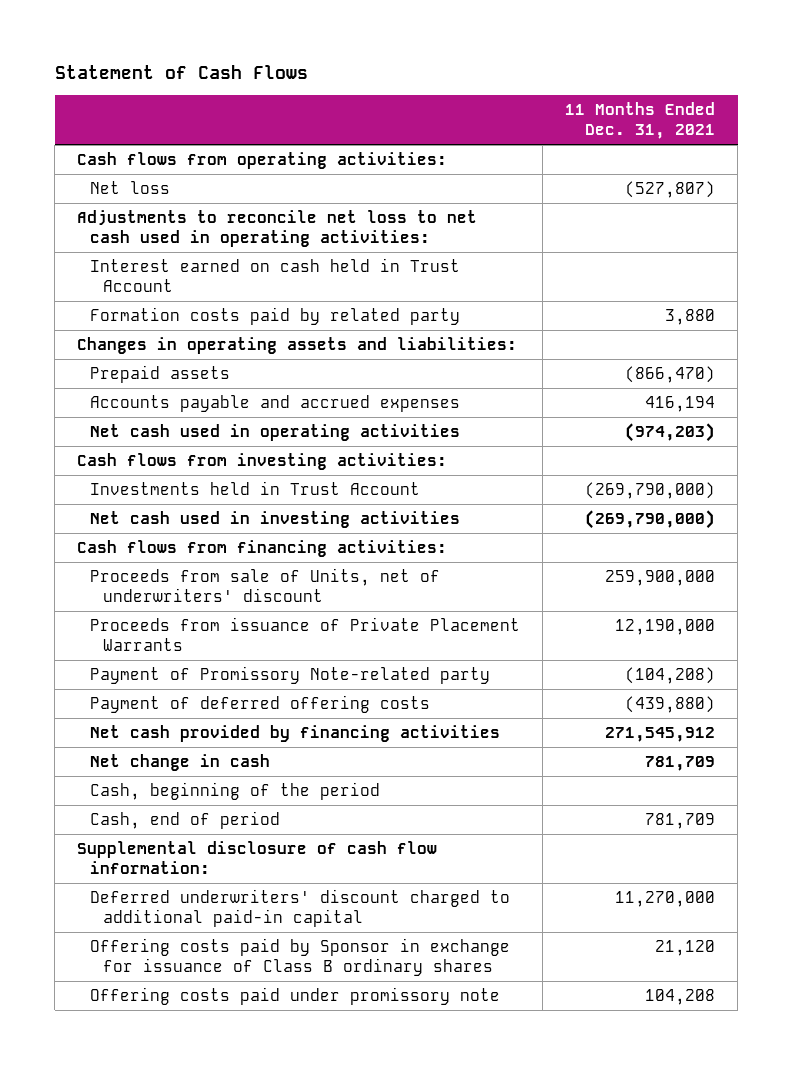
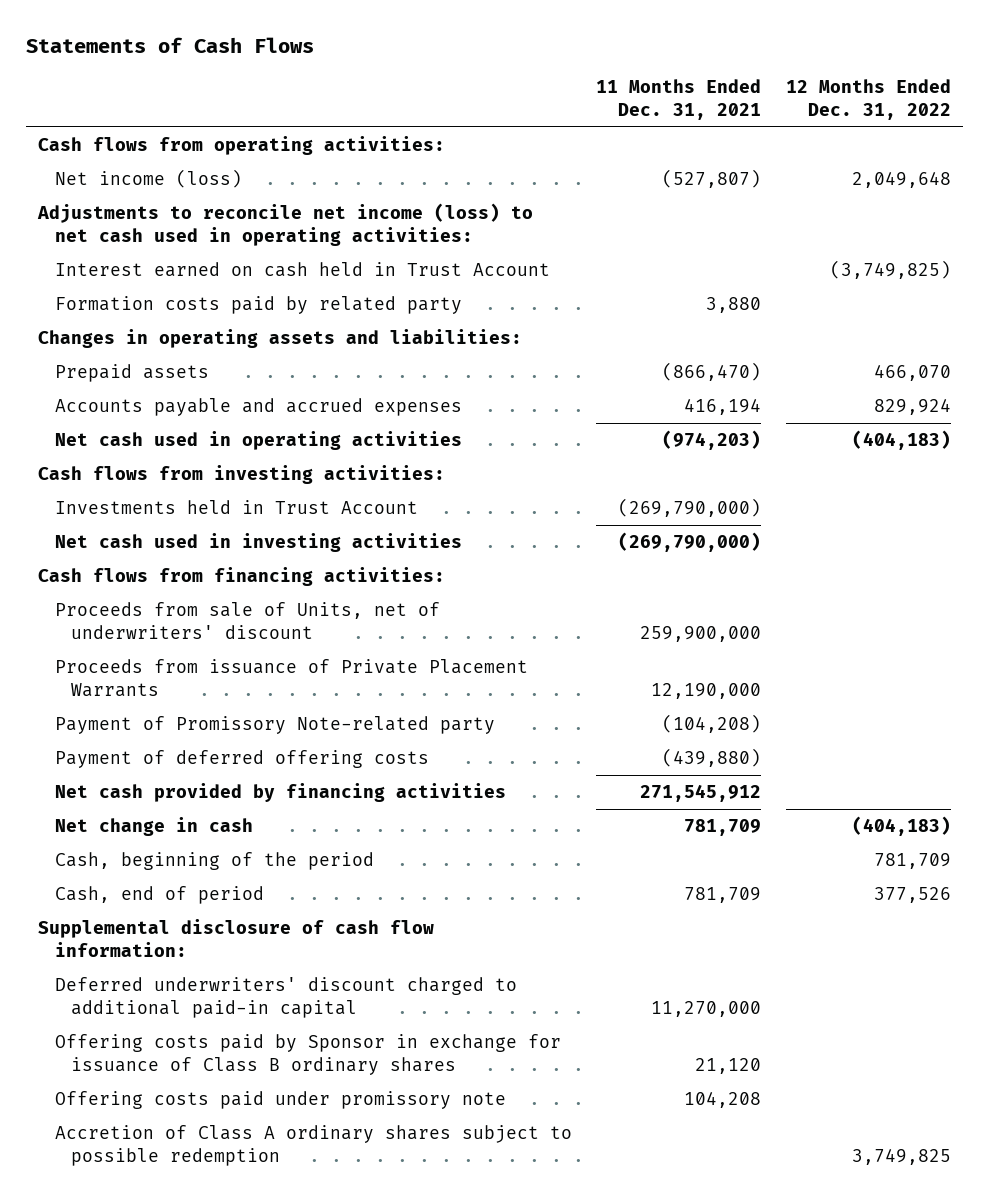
- Statement of Cash Flows
+ Statements of Cash Flows
- | 11 Months Ended Dec. 31, 2021
+ | 11 Months Ended Dec. 31, 2021 | 12 Months Ended Dec. 31, 2022
- Net loss | (527,807)
- Adjustments to reconcile net loss to net cash used in operating activities:
+ Net income (loss) | (527,807) | 2,049,648
+ Adjustments to reconcile net income (loss) to net cash used in operating activities:
+ Accretion of Class A ordinary shares subject to possible redemption | | 3,749,825

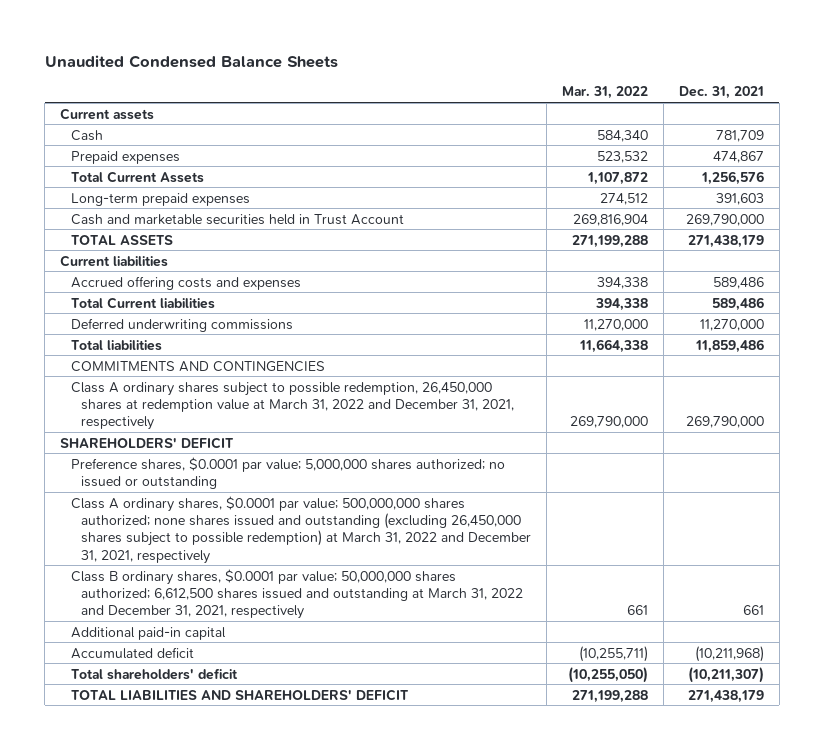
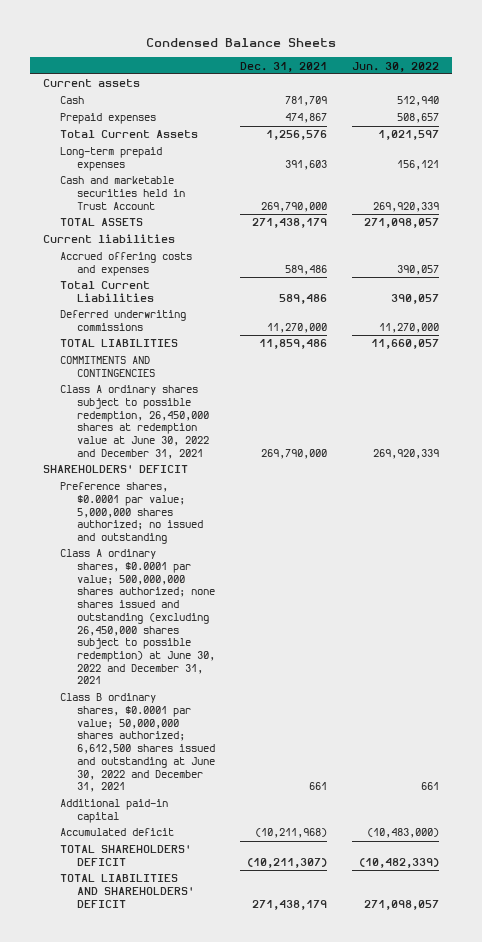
- Unaudited Condensed Balance Sheets
+ Condensed Balance Sheets
- | Mar. 31, 2022 | Dec. 31, 2021
+ | Dec. 31, 2021 | Jun. 30, 2022
- Total Current liabilities | 394,338 | 589,486
+ Total Current Liabilities | 589,486 | 390,057
- Total liabilities | 11,664,338 | 11,859,486
+ TOTAL LIABILITIES | 11,859,486 | 11,660,057
- Class A ordinary shares subject to possible redemption, 26,450,000 shares at redemption value at March 31, 2022 and December 31, 2021, respectively | 269,790,000 | 269,790,000
+ Class A ordinary shares subject to possible redemption, 26,450,000 shares at redemption value at June 30, 2022 and December 31, 2021 | 269,790,000 | 269,920,339
- Preference shares, $0.0001 par value; 5,000,000 shares authorized; no issued or outstanding
- Class A ordinary shares, $0.0001 par value; 500,000,000 shares authorized; none shares issued and outstanding (excluding 26,450,000 shares subject to possible redemption) at March 31, 2022 and December 31, 2021, respectively
- Class B ordinary shares, $0.0001 par value; 50,000,000 shares authorized; 6,612,500 shares issued and outstanding at March 31, 2022 and December 31, 2021, respectively | 661 | 661
+ Preference shares, $0.0001 par value; 5,000,000 shares authorized; no issued and outstanding
+ Class A ordinary shares, $0.0001 par value; 500,000,000 shares authorized; none shares issued and outstanding (excluding 26,450,000 shares subject to possible redemption) at June 30, 2022 and December 31, 2021
+ Class B ordinary shares, $0.0001 par value; 50,000,000 shares authorized; 6,612,500 shares issued and outstanding at June 30, 2022 and December 31, 2021 | 661 | 661
- Total shareholders' deficit | (10,255,050) | (10,211,307)
+ TOTAL SHAREHOLDERS' DEFICIT | (10,211,307) | (10,482,339)

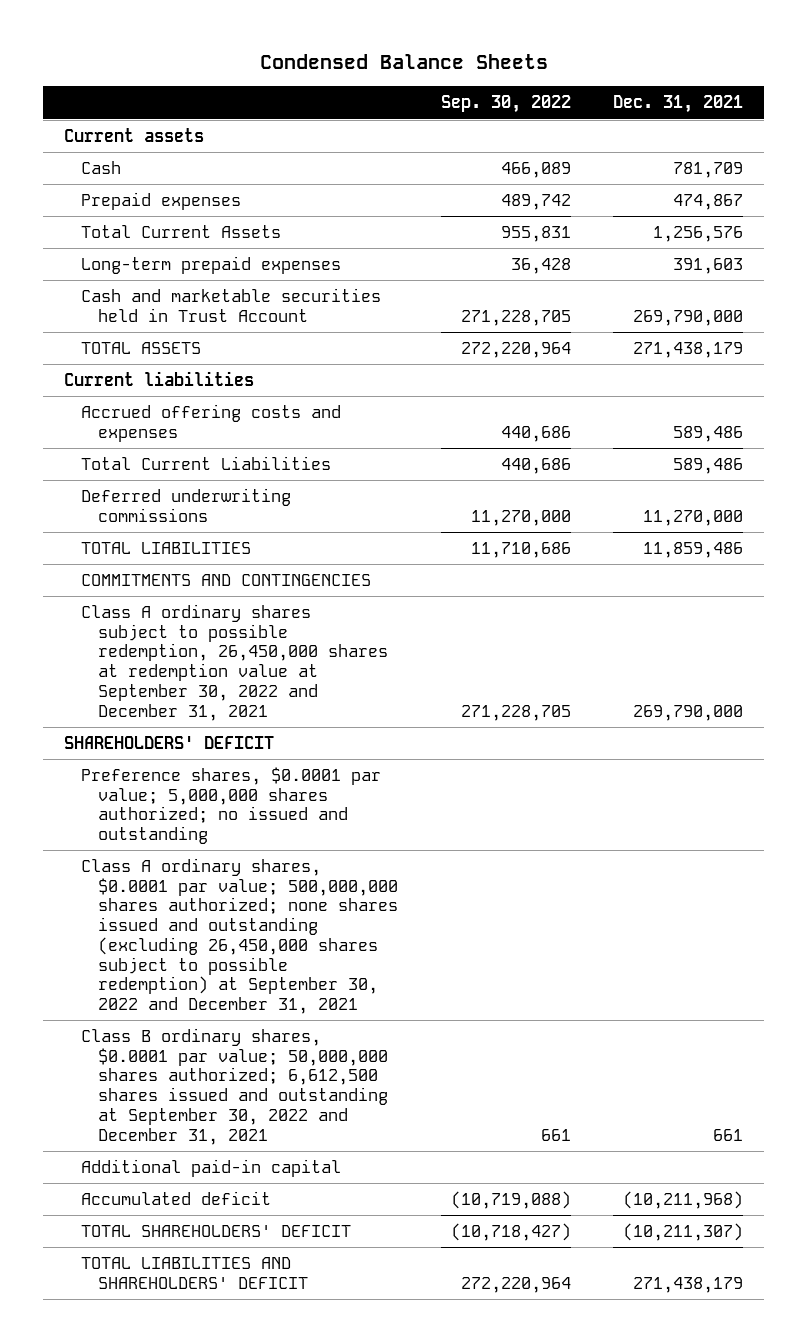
- | Dec. 31, 2021 | Jun. 30, 2022
+ | Sep. 30, 2022 | Dec. 31, 2021
- Class A ordinary shares subject to possible redemption, 26,450,000 shares at redemption value at June 30, 2022 and December 31, 2021 | 269,790,000 | 269,920,339
+ Class A ordinary shares subject to possible redemption, 26,450,000 shares at redemption value at September 30, 2022 and December 31, 2021 | 271,228,705 | 269,790,000
- Class A ordinary shares, $0.0001 par value; 500,000,000 shares authorized; none shares issued and outstanding (excluding 26,450,000 shares subject to possible redemption) at June 30, 2022 and December 31, 2021
- Class B ordinary shares, $0.0001 par value; 50,000,000 shares authorized; 6,612,500 shares issued and outstanding at June 30, 2022 and December 31, 2021 | 661 | 661
+ Class A ordinary shares, $0.0001 par value; 500,000,000 shares authorized; none shares issued and outstanding (excluding 26,450,000 shares subject to possible redemption) at September 30, 2022 and December 31, 2021
+ Class B ordinary shares, $0.0001 par value; 50,000,000 shares authorized; 6,612,500 shares issued and outstanding at September 30, 2022 and December 31, 2021 | 661 | 661

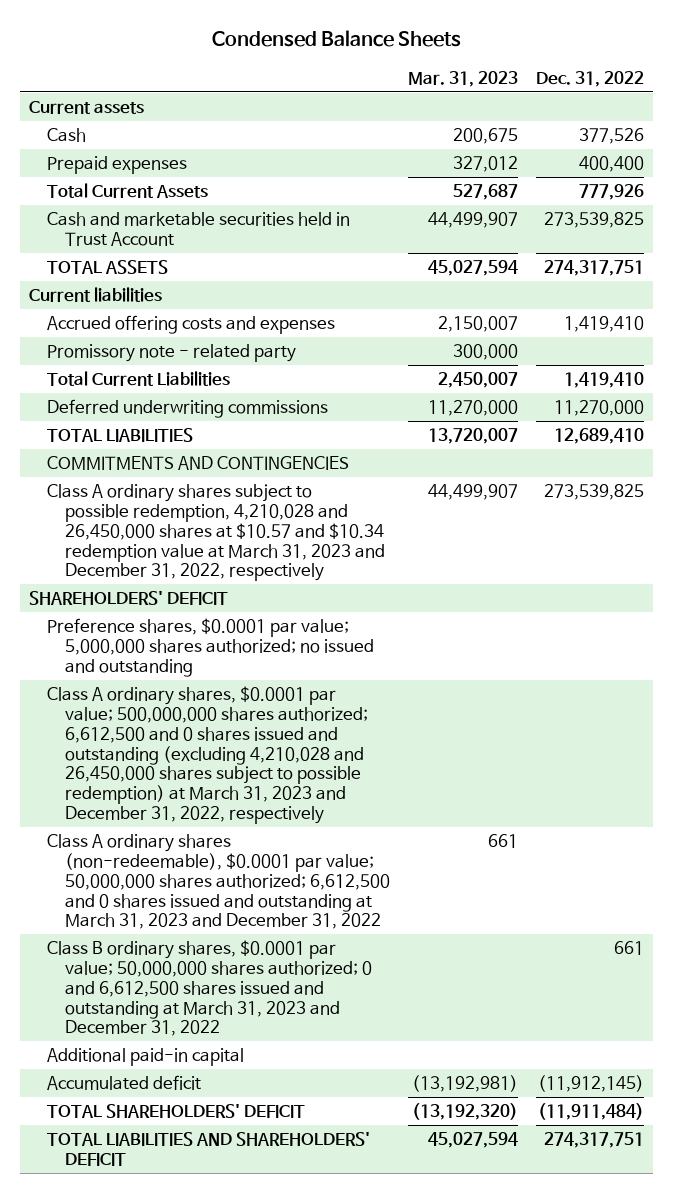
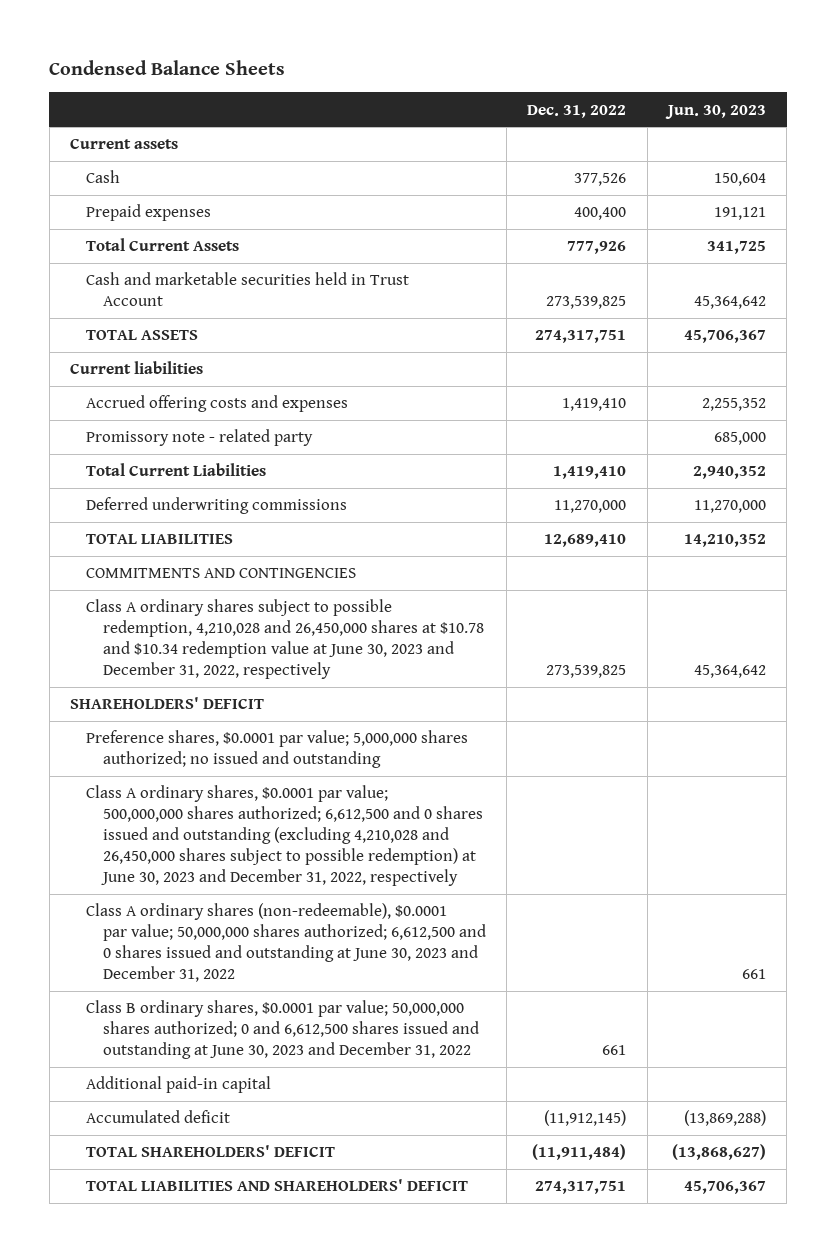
- | Mar. 31, 2023 | Dec. 31, 2022
+ | Dec. 31, 2022 | Jun. 30, 2023
- Class A ordinary shares subject to possible redemption, 4,210,028 and 26,450,000 shares at $10.57 and $10.34 redemption value at March 31, 2023 and December 31, 2022, respectively | 44,499,907 | 273,539,825
+ Class A ordinary shares subject to possible redemption, 4,210,028 and 26,450,000 shares at $10.78 and $10.34 redemption value at June 30, 2023 and December 31, 2022, respectively | 273,539,825 | 45,364,642
- Class A ordinary shares, $0.0001 par value; 500,000,000 shares authorized; 6,612,500 and 0 shares issued and outstanding (excluding 4,210,028 and 26,450,000 shares subject to possible redemption) at March 31, 2023 and December 31, 2022, respectively
- Class A ordinary shares (non-redeemable), $0.0001 par value; 50,000,000 shares authorized; 6,612,500 and 0 shares issued and outstanding at March 31, 2023 and December 31, 2022 | 661 |
- Class B ordinary shares, $0.0001 par value; 50,000,000 shares authorized; 0 and 6,612,500 shares issued and outstanding at March 31, 2023 and December 31, 2022 | | 661
+ Class A ordinary shares, $0.0001 par value; 500,000,000 shares authorized; 6,612,500 and 0 shares issued and outstanding (excluding 4,210,028 and 26,450,000 shares subject to possible redemption) at June 30, 2023 and December 31, 2022, respectively
+ Class A ordinary shares (non-redeemable), $0.0001 par value; 50,000,000 shares authorized; 6,612,500 and 0 shares issued and outstanding at June 30, 2023 and December 31, 2022 | | 661
+ Class B ordinary shares, $0.0001 par value; 50,000,000 shares authorized; 0 and 6,612,500 shares issued and outstanding at June 30, 2023 and December 31, 2022 | 661 |

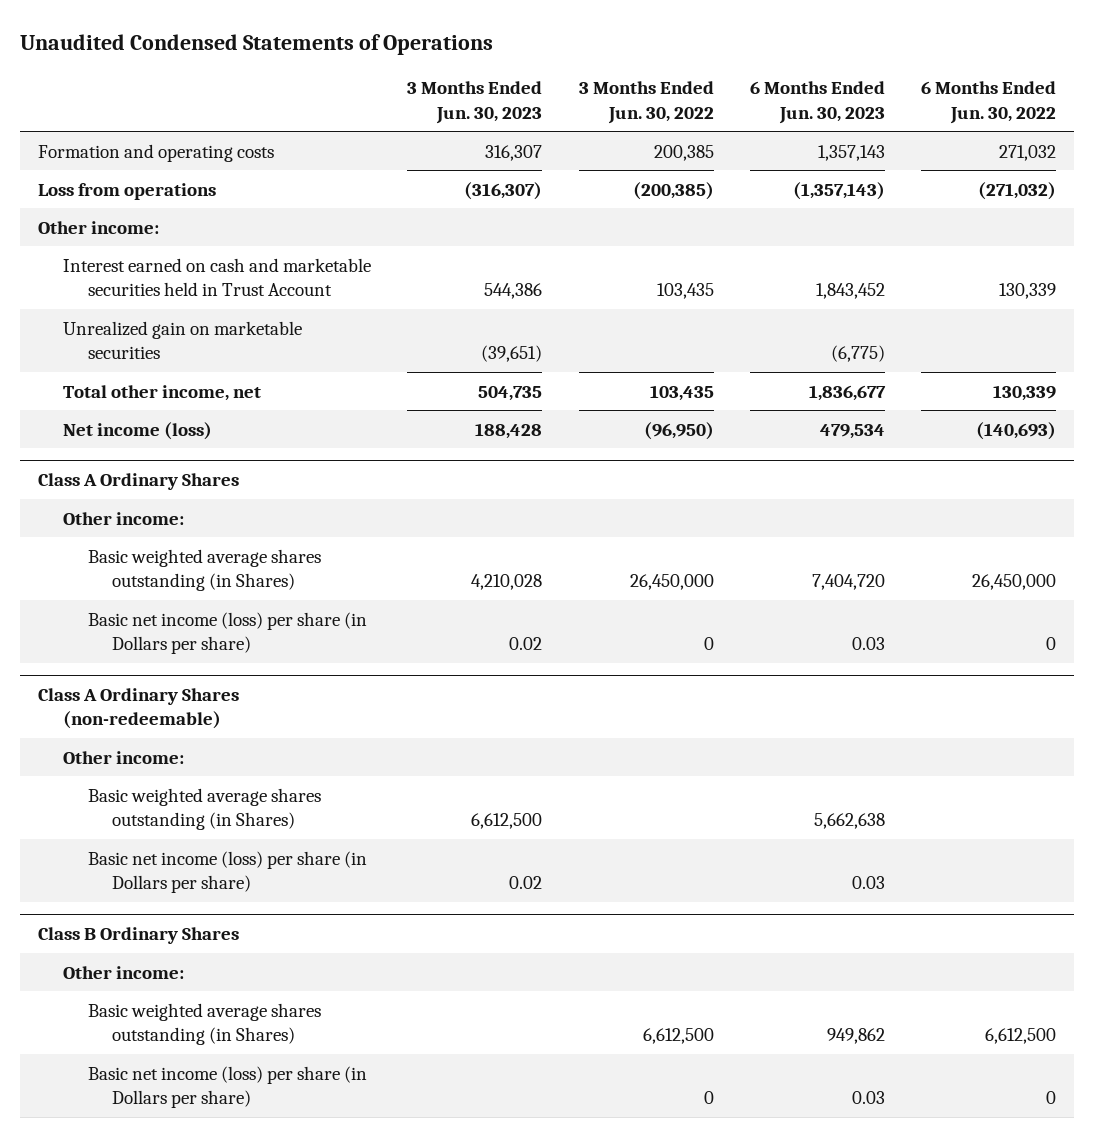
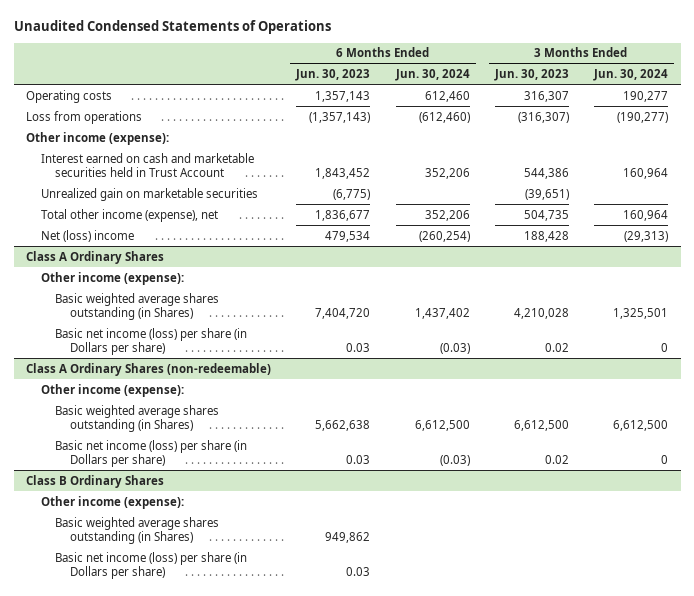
- | 3 Months Ended Jun. 30, 2023 | 3 Months Ended Jun. 30, 2022 | 6 Months Ended Jun. 30, 2023 | 6 Months Ended Jun. 30, 2022
+ | 6 Months Ended Jun. 30, 2023 | 6 Months Ended Jun. 30, 2024 | 3 Months Ended Jun. 30, 2023 | 3 Months Ended Jun. 30, 2024
- Formation and operating costs | 316,307 | 200,385 | 1,357,143 | 271,032
+ Operating costs | 1,357,143 | 612,460 | 316,307 | 190,277
- Other income:
+ Other income (expense):
- Total other income, net | 504,735 | 103,435 | 1,836,677 | 130,339
- Net income (loss) | 188,428 | (96,950) | 479,534 | (140,693)
+ Total other income (expense), net | 1,836,677 | 352,206 | 504,735 | 160,964
+ Net (loss) income | 479,534 | (260,254) | 188,428 | (29,313)
@ Class A Ordinary Shares
- Other income:
+ Other income (expense):
@ Class A Ordinary Shares (non-redeemable)
- Other income:
+ Other income (expense):
@ Class B Ordinary Shares
- Other income:
+ Other income (expense):

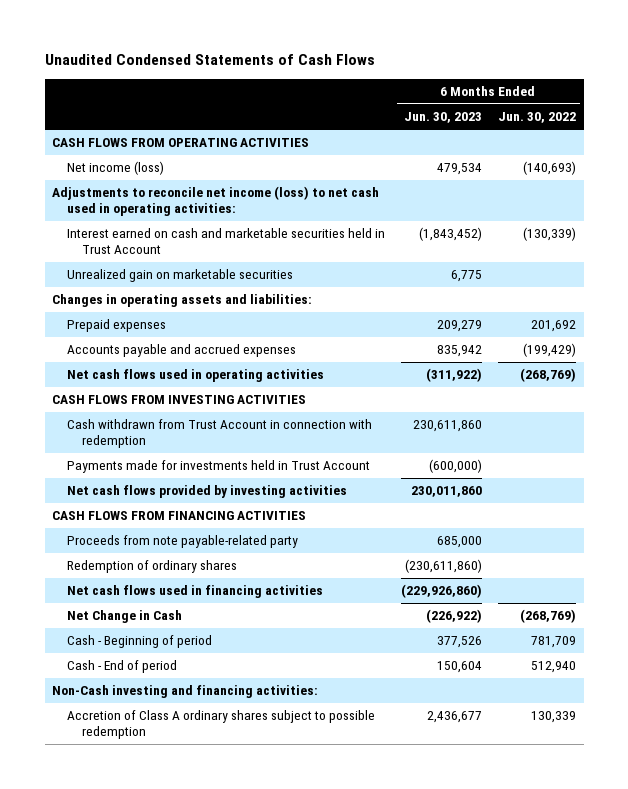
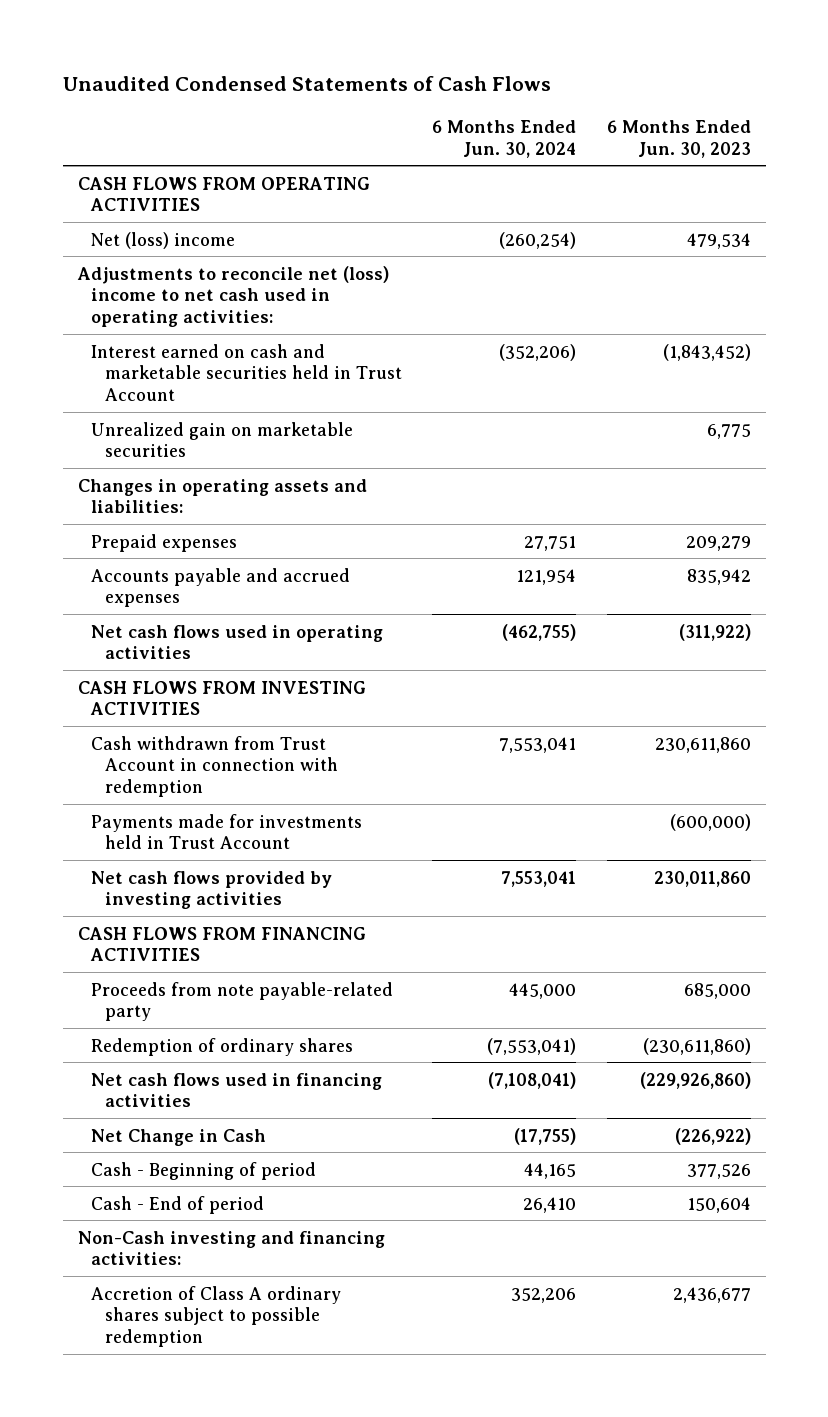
- | 6 Months Ended Jun. 30, 2023 | 6 Months Ended Jun. 30, 2022
+ | 6 Months Ended Jun. 30, 2024 | 6 Months Ended Jun. 30, 2023
- Net income (loss) | 479,534 | (140,693)
- Adjustments to reconcile net income (loss) to net cash used in operating activities:
+ Net (loss) income | (260,254) | 479,534
+ Adjustments to reconcile net (loss) income to net cash used in operating activities:

